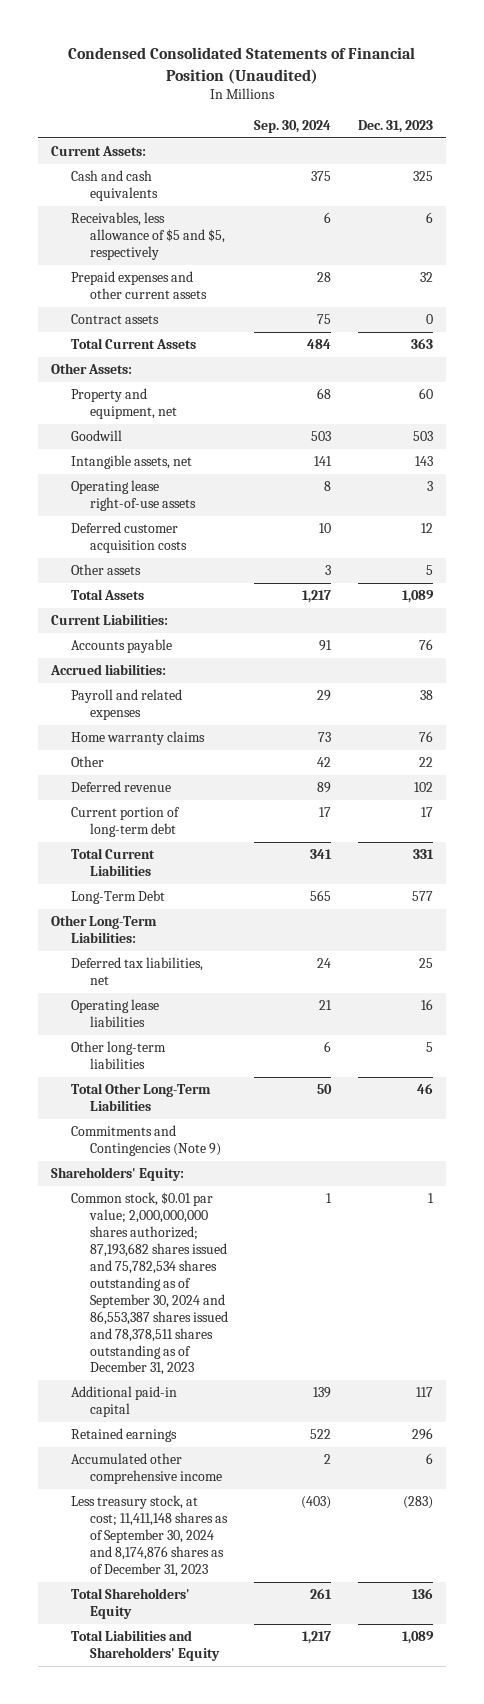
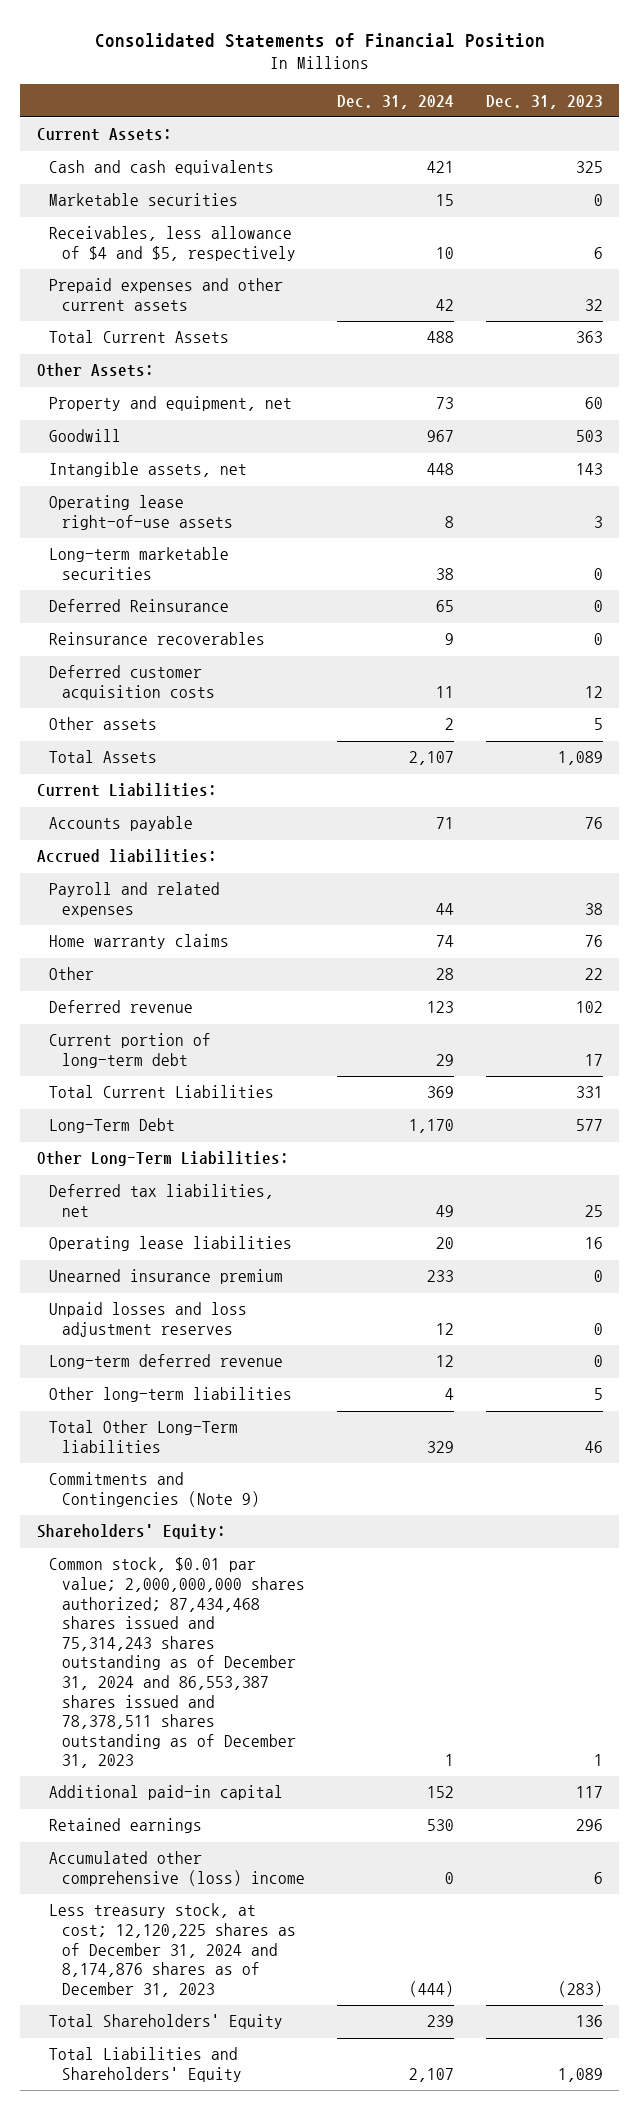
- Condensed Consolidated Statements of Financial Position (Unaudited)
+ Consolidated Statements of Financial Position
- | Sep. 30, 2024 | Dec. 31, 2023
+ | Dec. 31, 2024 | Dec. 31, 2023
- Receivables, less allowance of $5 and $5, respectively | 6 | 6
+ Marketable securities | 15 | 0
+ Receivables, less allowance of $4 and $5, respectively | 10 | 6
- Contract assets | 75 | 0
+ Long-term marketable securities | 38 | 0
+ Deferred Reinsurance | 65 | 0
+ Reinsurance recoverables | 9 | 0
+ Unearned insurance premium | 233 | 0
+ Unpaid losses and loss adjustment reserves | 12 | 0
+ Long-term deferred revenue | 12 | 0
- Total Other Long-Term Liabilities | 50 | 46
+ Total Other Long-Term liabilities | 329 | 46
- Common stock, $0.01 par value; 2,000,000,000 shares authorized; 87,193,682 shares issued and 75,782,534 shares outstanding as of September 30, 2024 and 86,553,387 shares issued and 78,378,511 shares outstanding as of December 31, 2023 | 1 | 1
+ Common stock, $0.01 par value; 2,000,000,000 shares authorized; 87,434,468 shares issued and 75,314,243 shares outstanding as of December 31, 2024 and 86,553,387 shares issued and 78,378,511 shares outstanding as of December 31, 2023 | 1 | 1
- Accumulated other comprehensive income | 2 | 6
- Less treasury stock, at cost; 11,411,148 shares as of September 30, 2024 and 8,174,876 shares as of December 31, 2023 | (403) | (283)
+ Accumulated other comprehensive (loss) income | 0 | 6
+ Less treasury stock, at cost; 12,120,225 shares as of December 31, 2024 and 8,174,876 shares as of December 31, 2023 | (444) | (283)

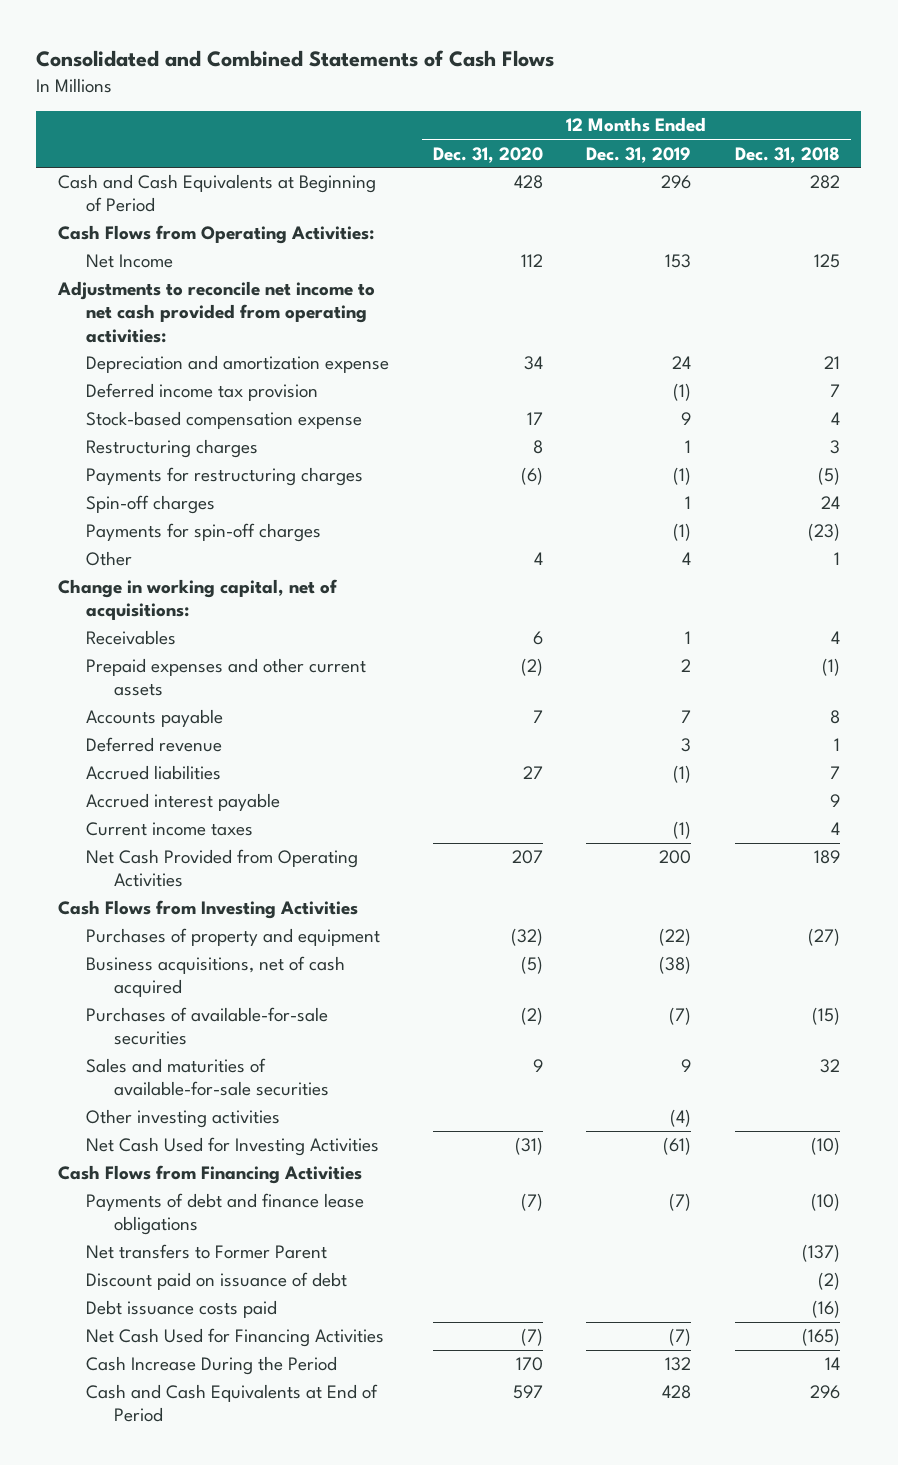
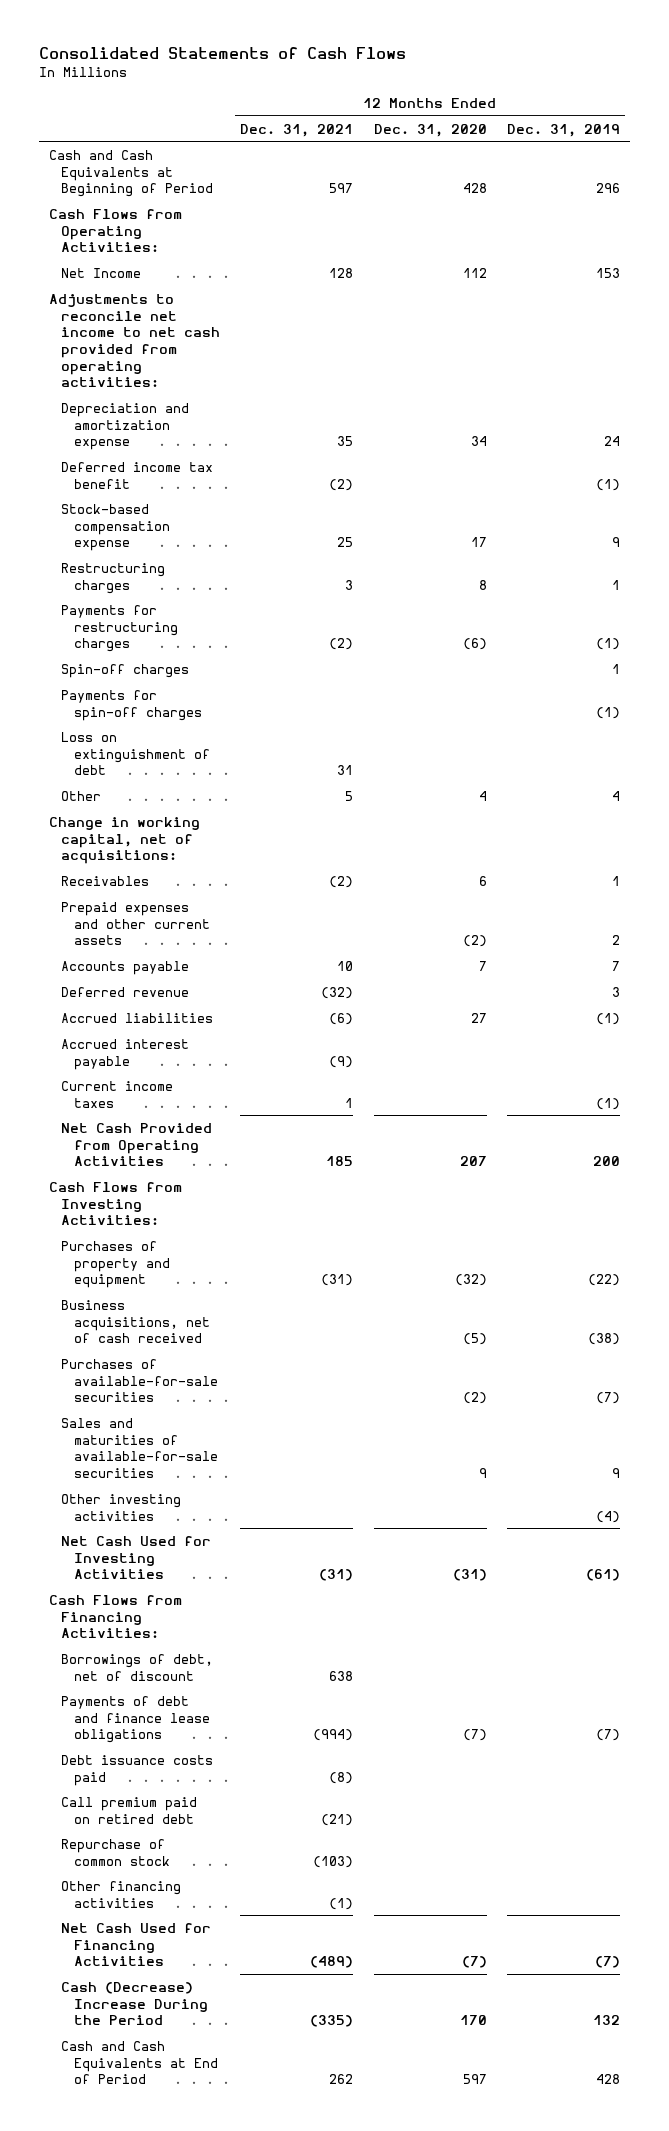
- Consolidated and Combined Statements of Cash Flows
+ Consolidated Statements of Cash Flows
- | 12 Months Ended Dec. 31, 2020 | 12 Months Ended Dec. 31, 2019 | 12 Months Ended Dec. 31, 2018
+ | 12 Months Ended Dec. 31, 2021 | 12 Months Ended Dec. 31, 2020 | 12 Months Ended Dec. 31, 2019
- Deferred income tax provision | | (1) | 7
+ Deferred income tax benefit | (2) | | (1)
+ Loss on extinguishment of debt | 31 | |
- Cash Flows from Investing Activities
+ Cash Flows from Investing Activities:
- Business acquisitions, net of cash acquired | (5) | (38) |
+ Business acquisitions, net of cash received | | (5) | (38)
- Cash Flows from Financing Activities
+ Cash Flows from Financing Activities:
+ Borrowings of debt, net of discount | 638 | |
- Net transfers to Former Parent | | | (137)
- Discount paid on issuance of debt | | | (2)
+ Call premium paid on retired debt | (21) | |
+ Repurchase of common stock | (103) | |
+ Other financing activities | (1) | |
- Cash Increase During the Period | 170 | 132 | 14
+ Cash (Decrease) Increase During the Period | (335) | 170 | 132

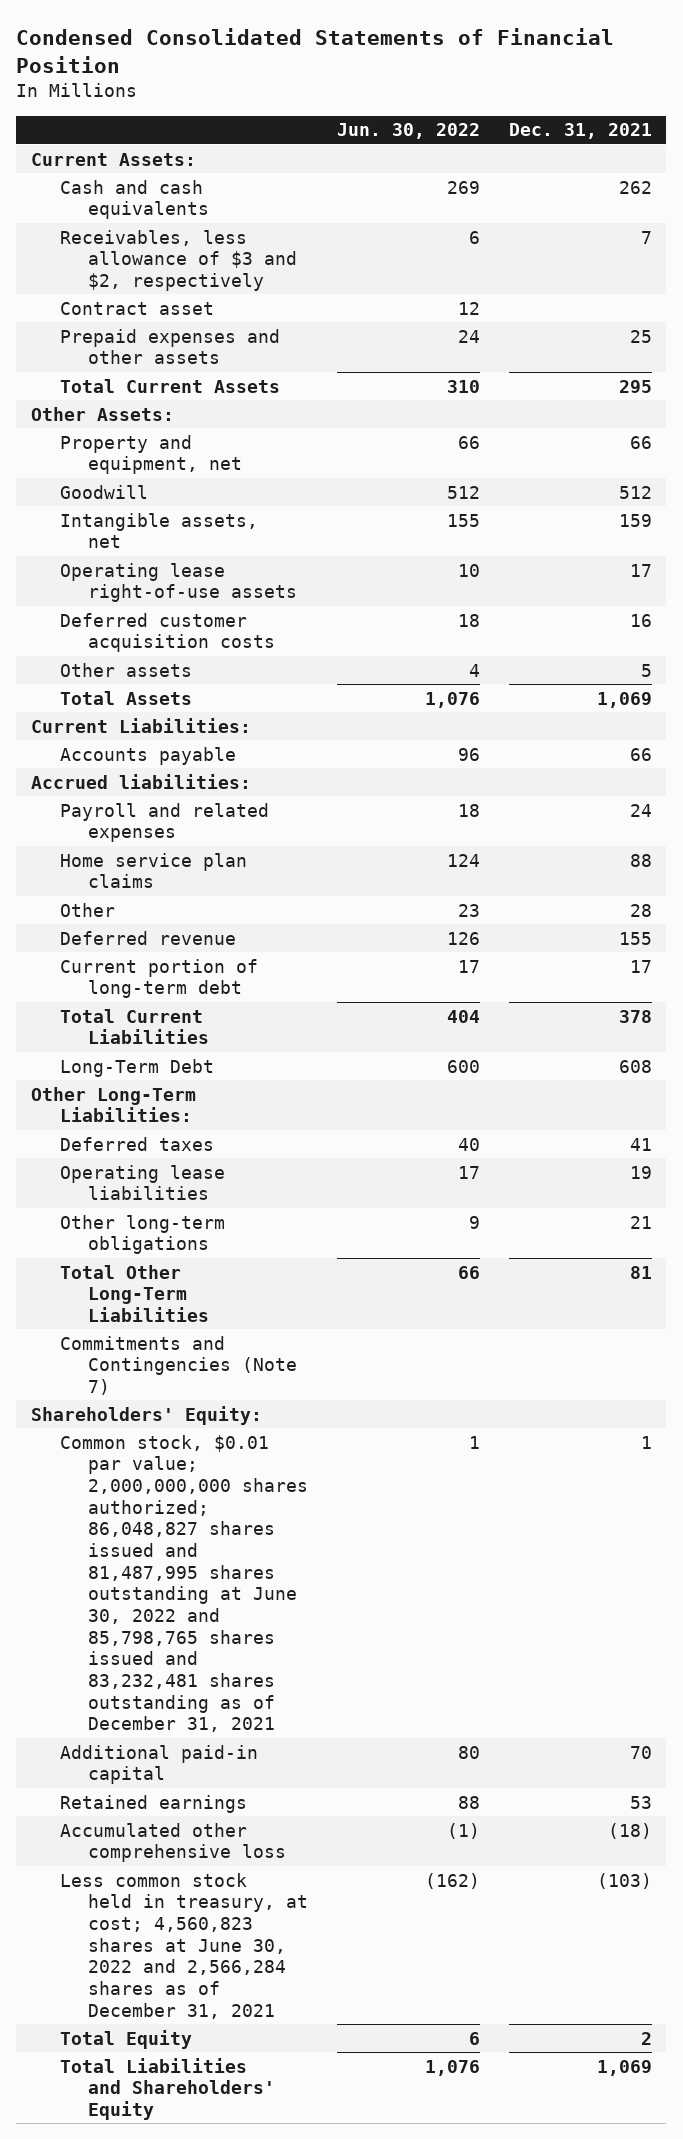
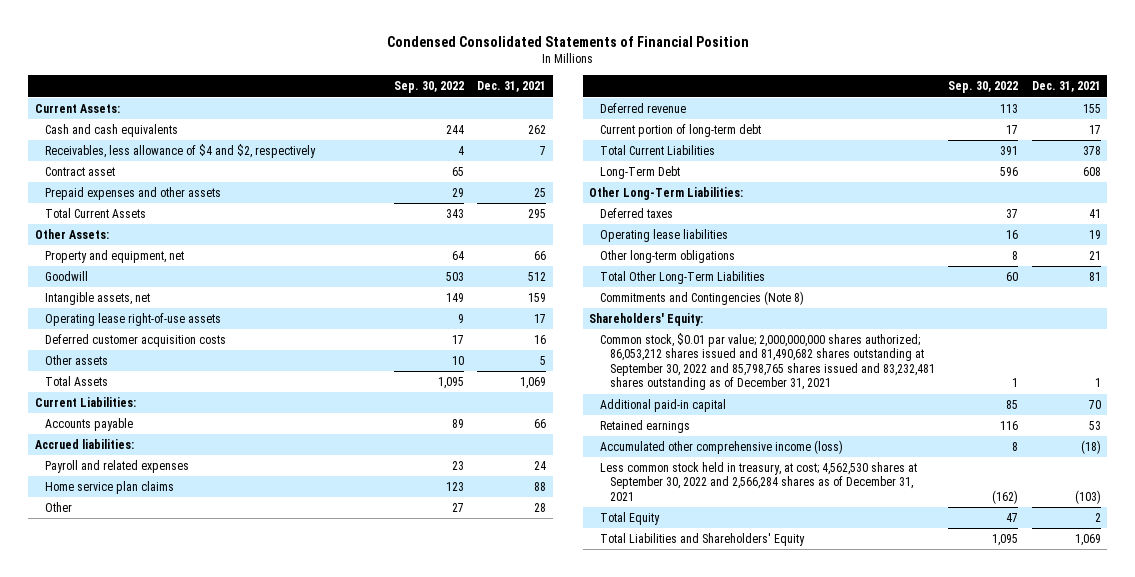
- | Jun. 30, 2022 | Dec. 31, 2021
+ | Sep. 30, 2022 | Dec. 31, 2021
- Receivables, less allowance of $3 and $2, respectively | 6 | 7
+ Receivables, less allowance of $4 and $2, respectively | 4 | 7
- Commitments and Contingencies (Note 7)
+ Commitments and Contingencies (Note 8)
- Common stock, $0.01 par value; 2,000,000,000 shares authorized; 86,048,827 shares issued and 81,487,995 shares outstanding at June 30, 2022 and 85,798,765 shares issued and 83,232,481 shares outstanding as of December 31, 2021 | 1 | 1
+ Common stock, $0.01 par value; 2,000,000,000 shares authorized; 86,053,212 shares issued and 81,490,682 shares outstanding at September 30, 2022 and 85,798,765 shares issued and 83,232,481 shares outstanding as of December 31, 2021 | 1 | 1
- Accumulated other comprehensive loss | (1) | (18)
- Less common stock held in treasury, at cost; 4,560,823 shares at June 30, 2022 and 2,566,284 shares as of December 31, 2021 | (162) | (103)
+ Accumulated other comprehensive income (loss) | 8 | (18)
+ Less common stock held in treasury, at cost; 4,562,530 shares at September 30, 2022 and 2,566,284 shares as of December 31, 2021 | (162) | (103)

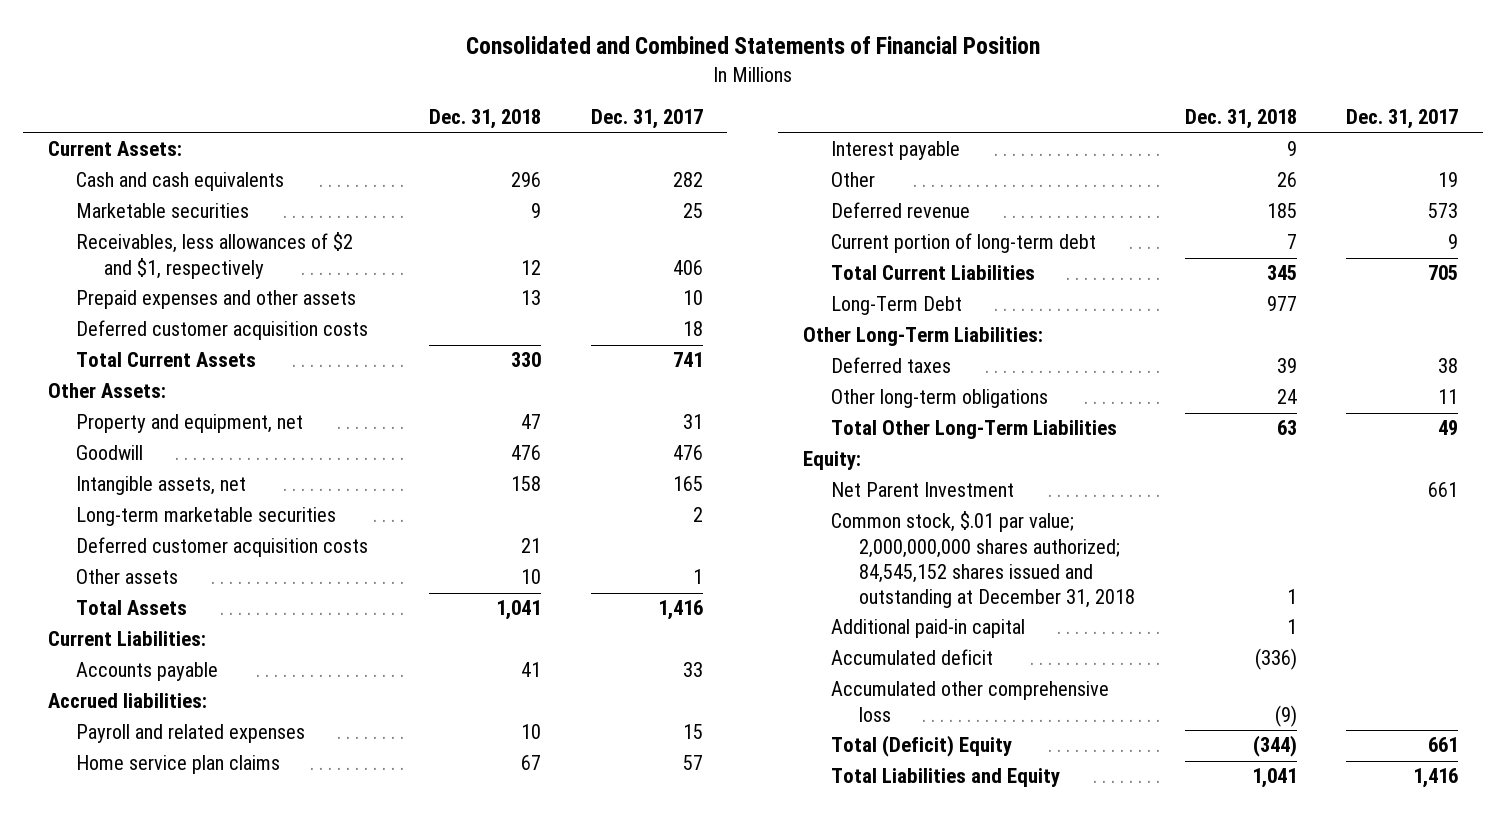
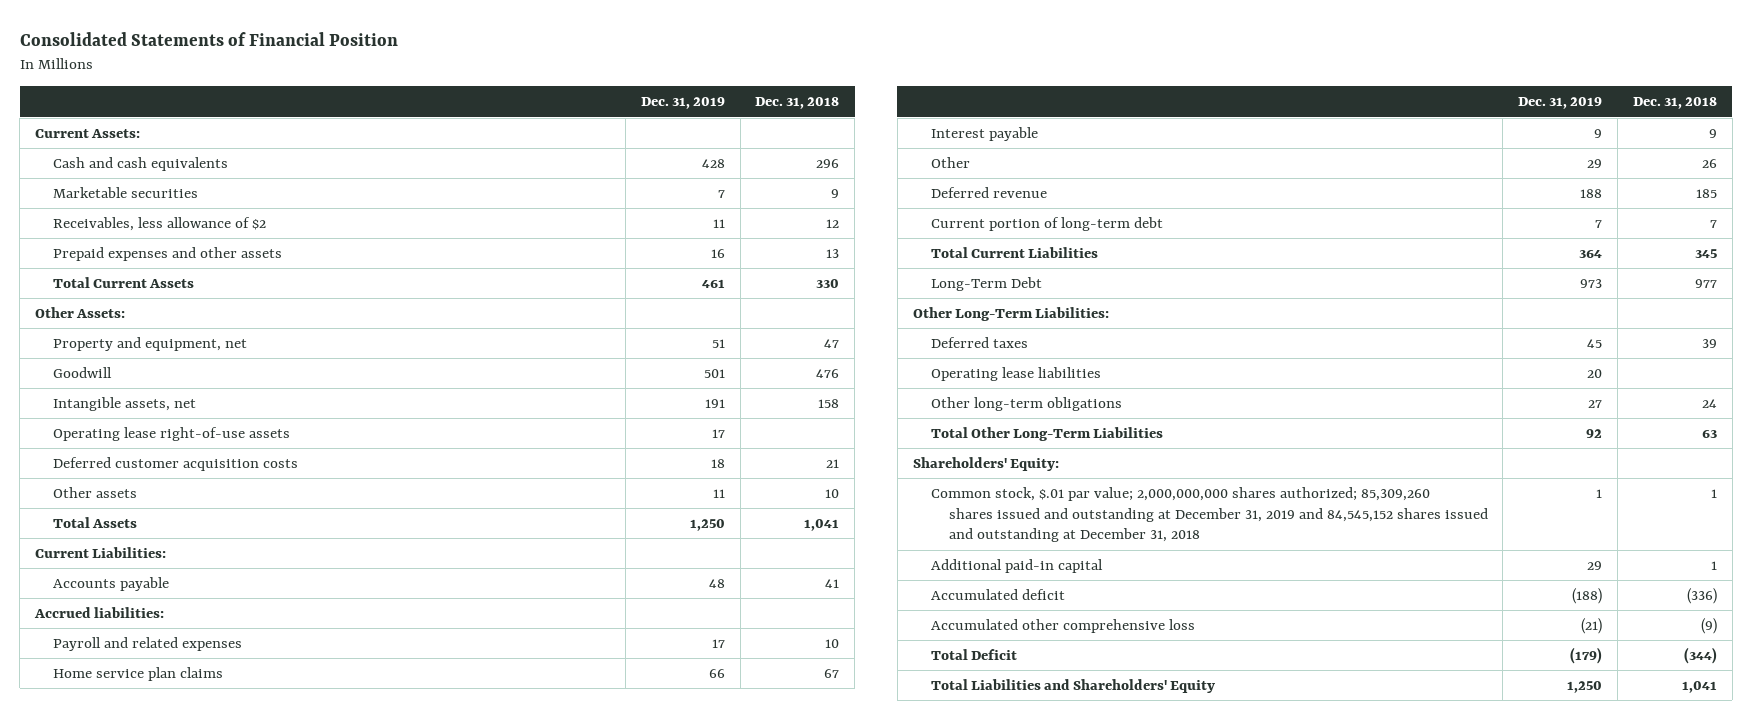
- Consolidated and Combined Statements of Financial Position
+ Consolidated Statements of Financial Position
- | Dec. 31, 2018 | Dec. 31, 2017
+ | Dec. 31, 2019 | Dec. 31, 2018
- Receivables, less allowances of $2 and $1, respectively | 12 | 406
+ Receivables, less allowance of $2 | 11 | 12
- Deferred customer acquisition costs | | 18
- Long-term marketable securities | | 2
+ Operating lease right-of-use assets | 17 |
+ Operating lease liabilities | 20 |
- Equity:
- Net Parent Investment | | 661
- Common stock, $.01 par value; 2,000,000,000 shares authorized; 84,545,152 shares issued and outstanding at December 31, 2018 | 1 |
+ Shareholders' Equity:
+ Common stock, $.01 par value; 2,000,000,000 shares authorized; 85,309,260 shares issued and outstanding at December 31, 2019 and 84,545,152 shares issued and outstanding at December 31, 2018 | 1 | 1
- Total (Deficit) Equity | (344) | 661
- Total Liabilities and Equity | 1,041 | 1,416
+ Total Deficit | (179) | (344)
+ Total Liabilities and Shareholders' Equity | 1,250 | 1,041

